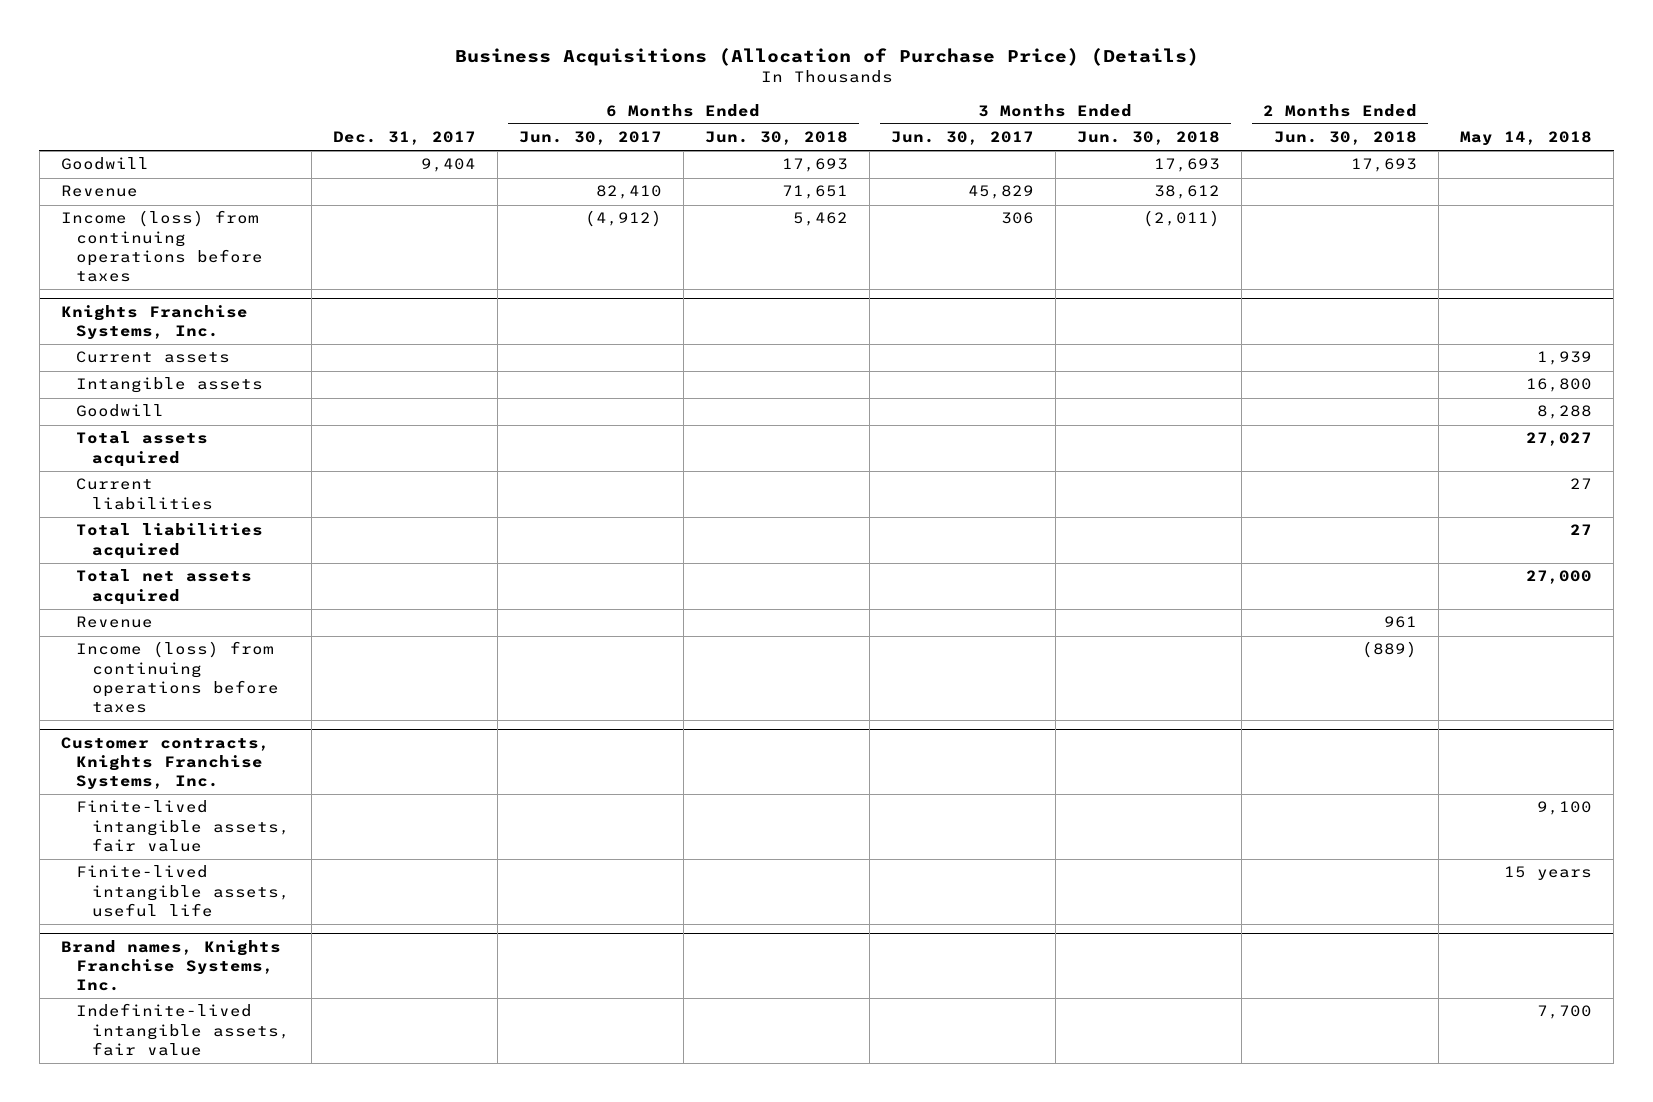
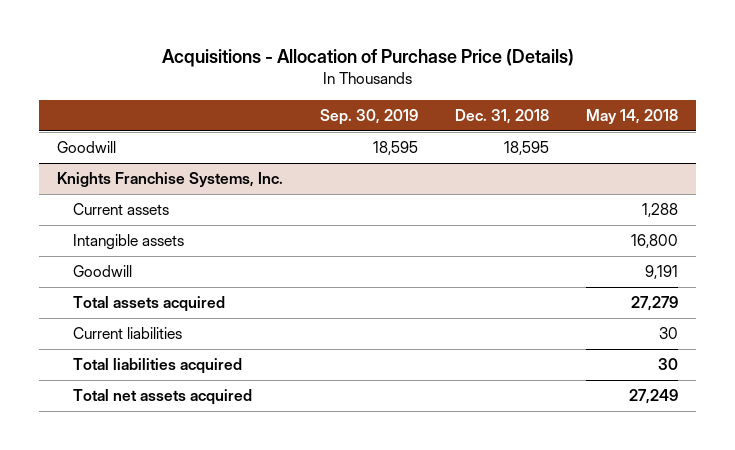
- Business Acquisitions (Allocation of Purchase Price) (Details)
+ Acquisitions - Allocation of Purchase Price (Details)
- | Dec. 31, 2017 | 6 Months Ended Jun. 30, 2017 | 6 Months Ended Jun. 30, 2018 | 3 Months Ended Jun. 30, 2017 | 3 Months Ended Jun. 30, 2018 | 2 Months Ended Jun. 30, 2018 | May 14, 2018
+ | Sep. 30, 2019 | Dec. 31, 2018 | May 14, 2018
- Revenue | | 82,410 | 71,651 | 45,829 | 38,612 | |
- Income (loss) from continuing operations before taxes | | (4,912) | 5,462 | 306 | (2,011) | |
@ Knights Franchise Systems, Inc.
- Current assets | | | | | | | 1,939
+ Current assets | | | 1,288
- Goodwill | | | | | | | 8,288
- Total assets acquired | | | | | | | 27,027
- Current liabilities | | | | | | | 27
- Total liabilities acquired | | | | | | | 27
- Total net assets acquired | | | | | | | 27,000
- Revenue | | | | | | 961 |
- Income (loss) from continuing operations before taxes | | | | | | (889) |
- Customer contracts, Knights Franchise Systems, Inc.
- Finite-lived intangible assets, fair value | | | | | | | 9,100
- Finite-lived intangible assets, useful life | | | | | | | 15 years
- Brand names, Knights Franchise Systems, Inc.
- Indefinite-lived intangible assets, fair value | | | | | | | 7,700
@ Knights Franchise Systems, Inc.
+ Goodwill | | | 9,191
+ Total assets acquired | | | 27,279
+ Current liabilities | | | 30
+ Total liabilities acquired | | | 30
+ Total net assets acquired | | | 27,249

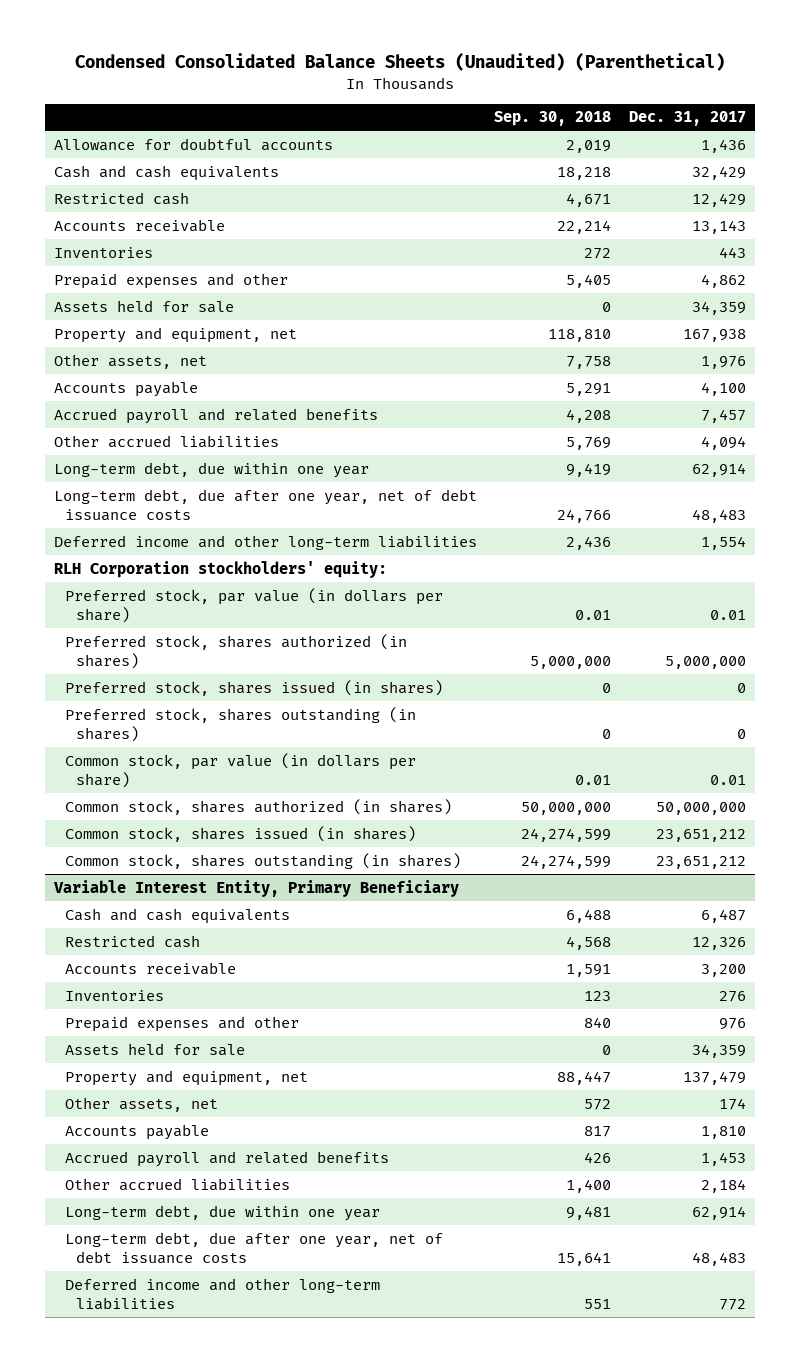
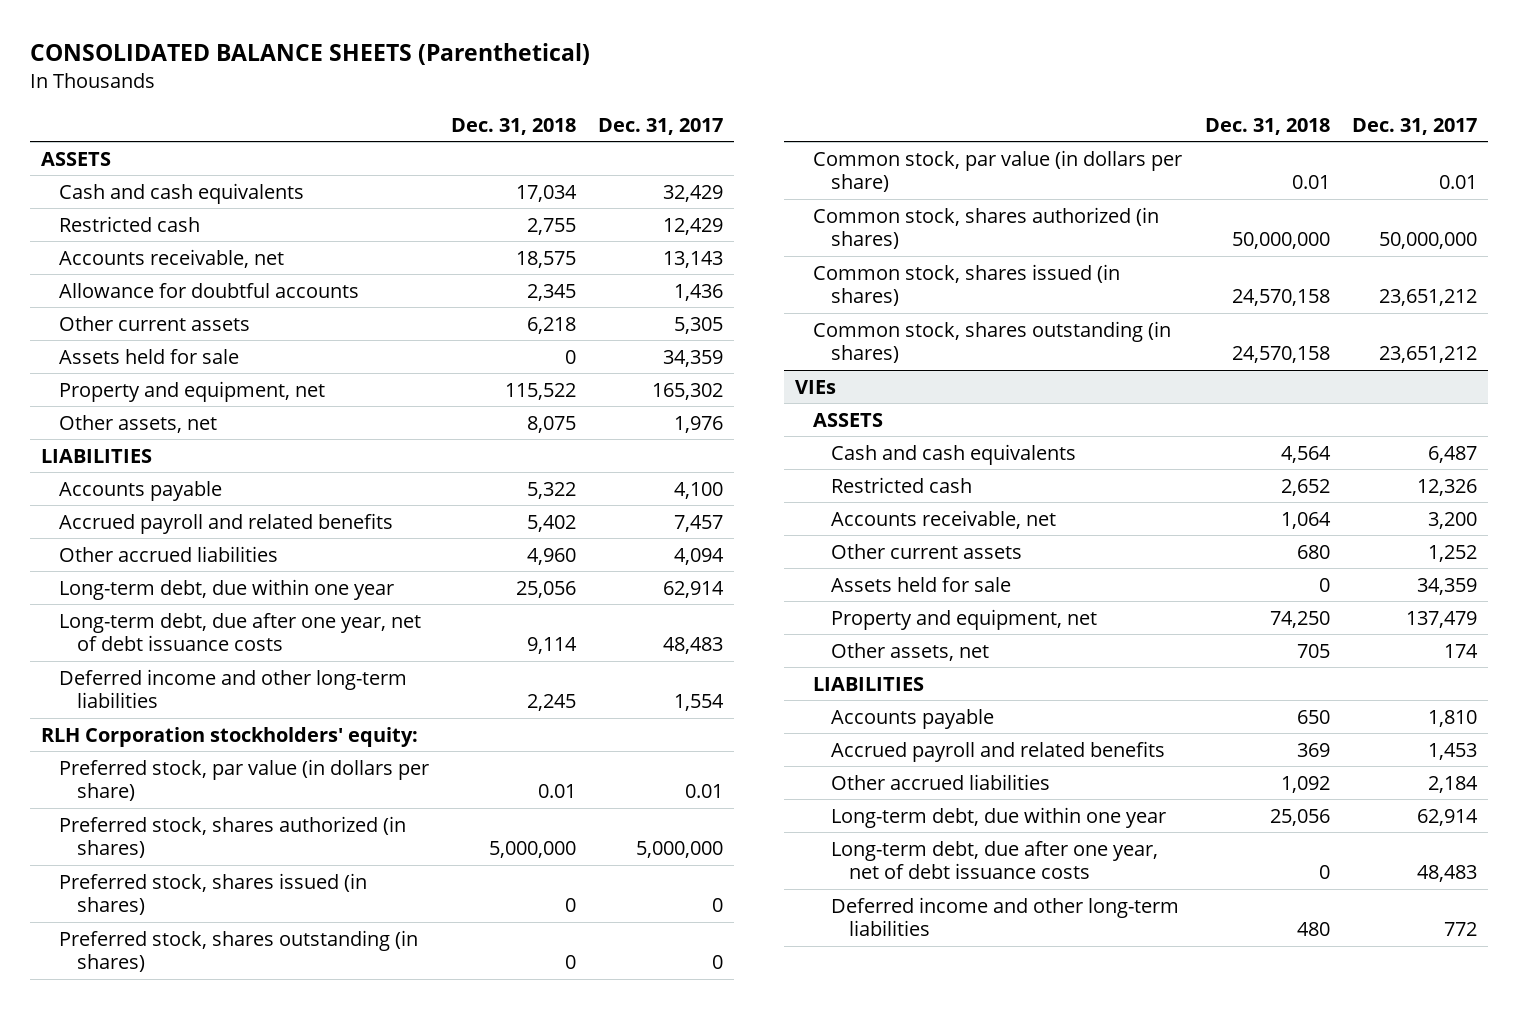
- Condensed Consolidated Balance Sheets (Unaudited) (Parenthetical)
+ CONSOLIDATED BALANCE SHEETS (Parenthetical)
- | Sep. 30, 2018 | Dec. 31, 2017
+ | Dec. 31, 2018 | Dec. 31, 2017
+ ASSETS
- Accounts receivable | 22,214 | 13,143
- Inventories | 272 | 443
- Prepaid expenses and other | 5,405 | 4,862
+ Accounts receivable, net | 18,575 | 13,143
moved down: Allowance for doubtful accounts | 2,345 | 1,436
+ Other current assets | 6,218 | 5,305
- Property and equipment, net | 118,810 | 167,938
+ Property and equipment, net | 115,522 | 165,302
+ LIABILITIES
- Variable Interest Entity, Primary Beneficiary
+ VIEs
+ ASSETS
- Accounts receivable | 1,591 | 3,200
- Inventories | 123 | 276
- Prepaid expenses and other | 840 | 976
+ Accounts receivable, net | 1,064 | 3,200
+ Other current assets | 680 | 1,252
+ LIABILITIES

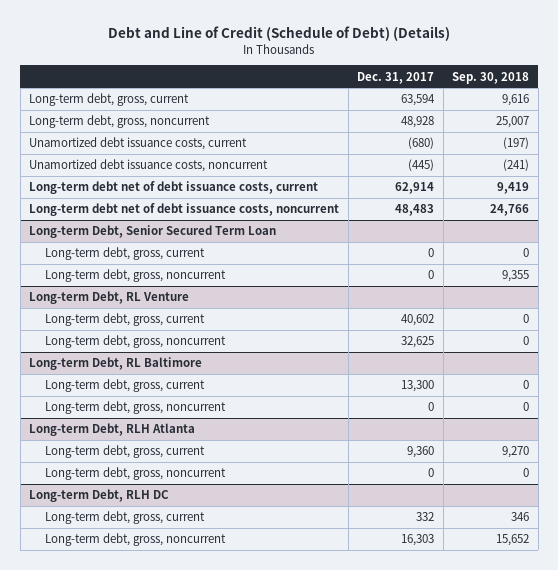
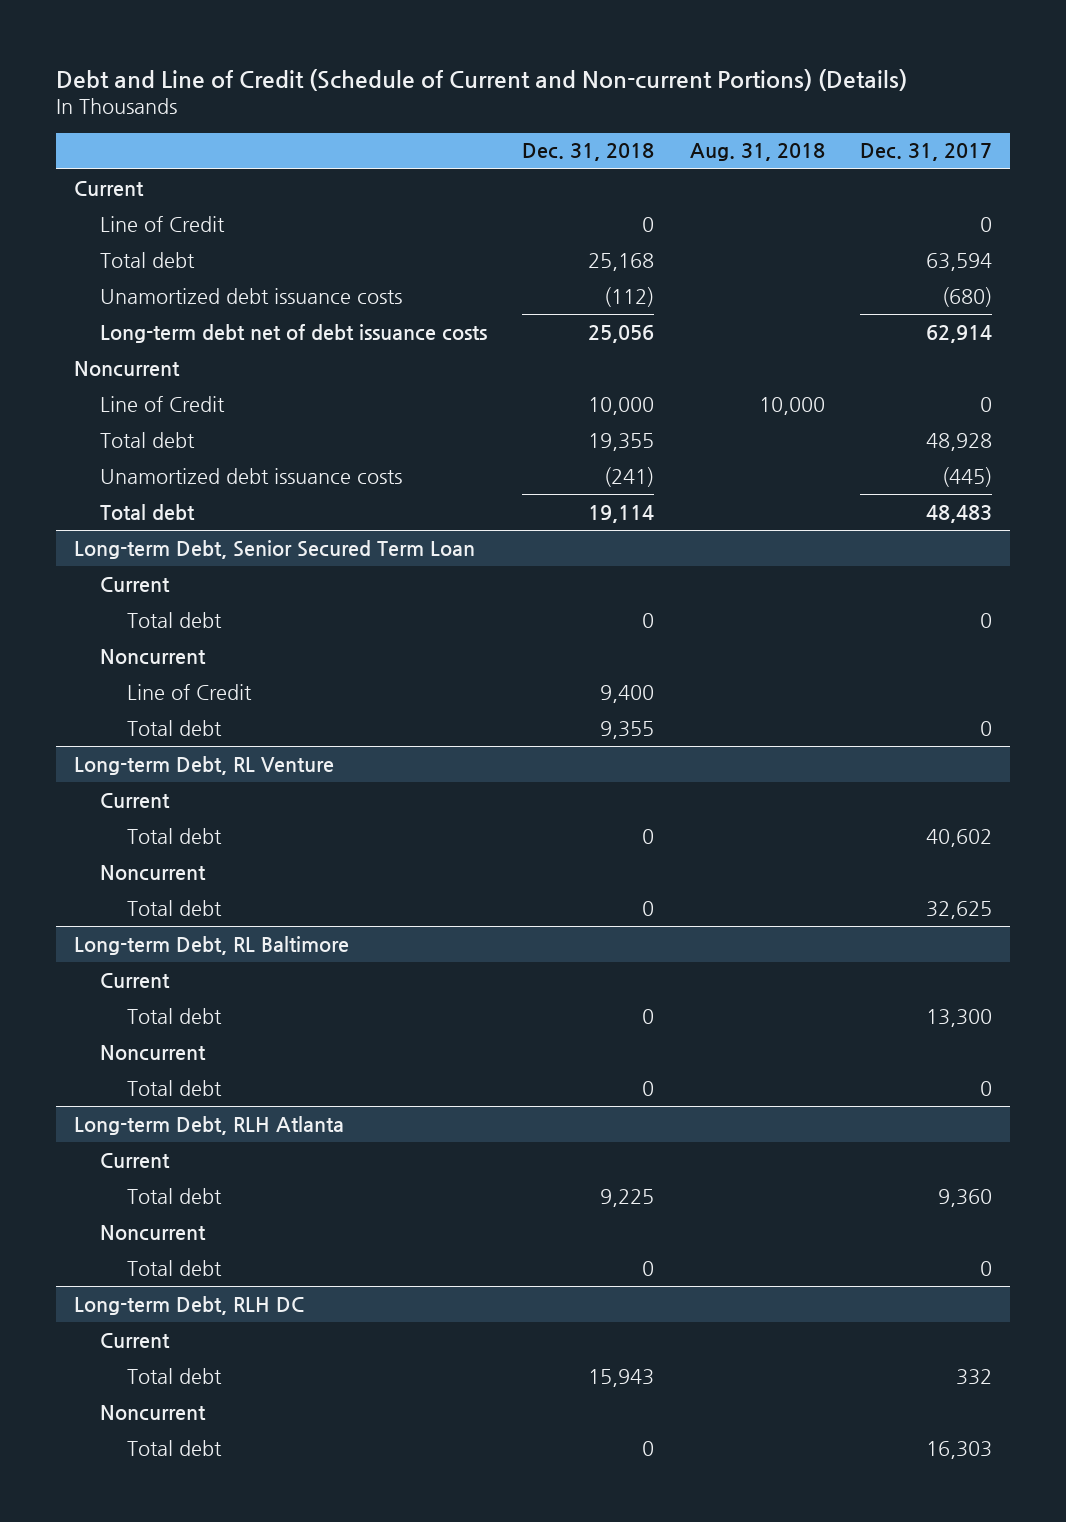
- Debt and Line of Credit (Schedule of Debt) (Details)
+ Debt and Line of Credit (Schedule of Current and Non-current Portions) (Details)
- | Dec. 31, 2017 | Sep. 30, 2018
+ | Dec. 31, 2018 | Aug. 31, 2018 | Dec. 31, 2017
- Long-term debt, gross, current | 63,594 | 9,616
- Long-term debt, gross, noncurrent | 48,928 | 25,007
- Unamortized debt issuance costs, current | (680) | (197)
- Unamortized debt issuance costs, noncurrent | (445) | (241)
- Long-term debt net of debt issuance costs, current | 62,914 | 9,419
- Long-term debt net of debt issuance costs, noncurrent | 48,483 | 24,766
+ Current
+ Line of Credit | 0 | | 0
+ Total debt | 25,168 | | 63,594
+ Unamortized debt issuance costs | (112) | | (680)
+ Long-term debt net of debt issuance costs | 25,056 | | 62,914
+ Noncurrent
+ Line of Credit | 10,000 | 10,000 | 0
+ Total debt | 19,355 | | 48,928
+ Unamortized debt issuance costs | (241) | | (445)
+ Total debt | 19,114 | | 48,483
@ Long-term Debt, Senior Secured Term Loan
- Long-term debt, gross, current | 0 | 0
- Long-term debt, gross, noncurrent | 0 | 9,355
+ Current
+ Total debt | 0 | | 0
+ Noncurrent
+ Line of Credit | 9,400 | |
+ Total debt | 9,355 | | 0
@ Long-term Debt, RL Venture
- Long-term debt, gross, current | 40,602 | 0
- Long-term debt, gross, noncurrent | 32,625 | 0
+ Current
+ Total debt | 0 | | 40,602
+ Noncurrent
+ Total debt | 0 | | 32,625
@ Long-term Debt, RL Baltimore
- Long-term debt, gross, current | 13,300 | 0
- Long-term debt, gross, noncurrent | 0 | 0
+ Current
+ Total debt | 0 | | 13,300
+ Noncurrent
+ Total debt | 0 | | 0
@ Long-term Debt, RLH Atlanta
- Long-term debt, gross, current | 9,360 | 9,270
- Long-term debt, gross, noncurrent | 0 | 0
+ Current
+ Total debt | 9,225 | | 9,360
+ Noncurrent
+ Total debt | 0 | | 0
@ Long-term Debt, RLH DC
- Long-term debt, gross, current | 332 | 346
- Long-term debt, gross, noncurrent | 16,303 | 15,652
+ Current
+ Total debt | 15,943 | | 332
+ Noncurrent
+ Total debt | 0 | | 16,303

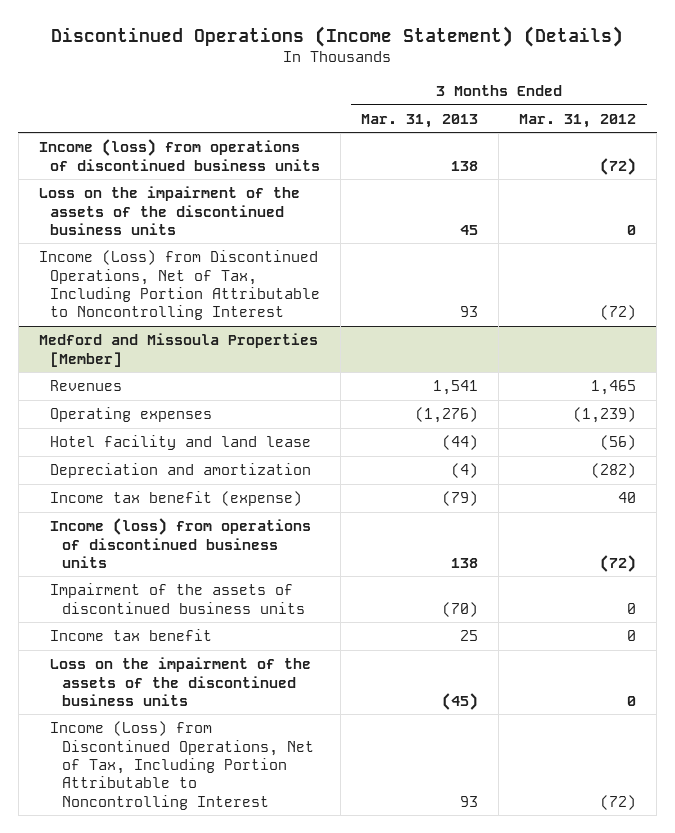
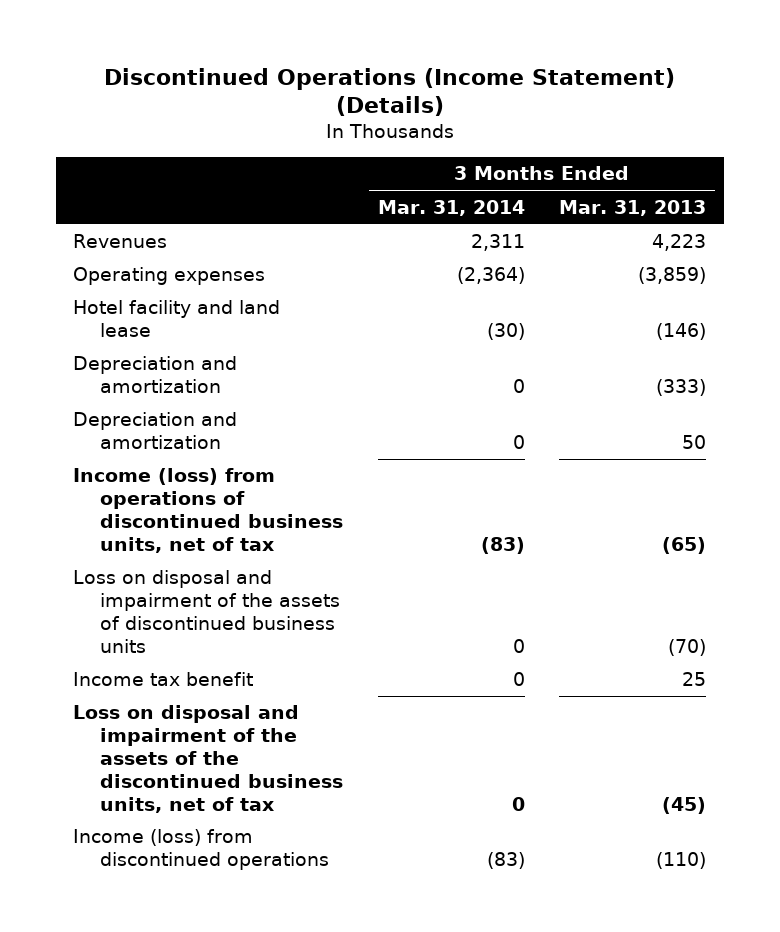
- | 3 Months Ended Mar. 31, 2013 | 3 Months Ended Mar. 31, 2012
+ | 3 Months Ended Mar. 31, 2014 | 3 Months Ended Mar. 31, 2013
- Income (loss) from operations of discontinued business units | 138 | (72)
- Loss on the impairment of the assets of the discontinued business units | 45 | 0
- Income (Loss) from Discontinued Operations, Net of Tax, Including Portion Attributable to Noncontrolling Interest | 93 | (72)
- Medford and Missoula Properties [Member]
- Revenues | 1,541 | 1,465
- Operating expenses | (1,276) | (1,239)
- Hotel facility and land lease | (44) | (56)
- Depreciation and amortization | (4) | (282)
- Income tax benefit (expense) | (79) | 40
- Income (loss) from operations of discontinued business units | 138 | (72)
- Impairment of the assets of discontinued business units | (70) | 0
+ Revenues | 2,311 | 4,223
+ Operating expenses | (2,364) | (3,859)
+ Hotel facility and land lease | (30) | (146)
+ Depreciation and amortization | 0 | (333)
+ Depreciation and amortization | 0 | 50
+ Income (loss) from operations of discontinued business units, net of tax | (83) | (65)
+ Loss on disposal and impairment of the assets of discontinued business units | 0 | (70)
- Loss on the impairment of the assets of the discontinued business units | (45) | 0
- Income (Loss) from Discontinued Operations, Net of Tax, Including Portion Attributable to Noncontrolling Interest | 93 | (72)
+ Loss on disposal and impairment of the assets of the discontinued business units, net of tax | 0 | (45)
+ Income (loss) from discontinued operations | (83) | (110)

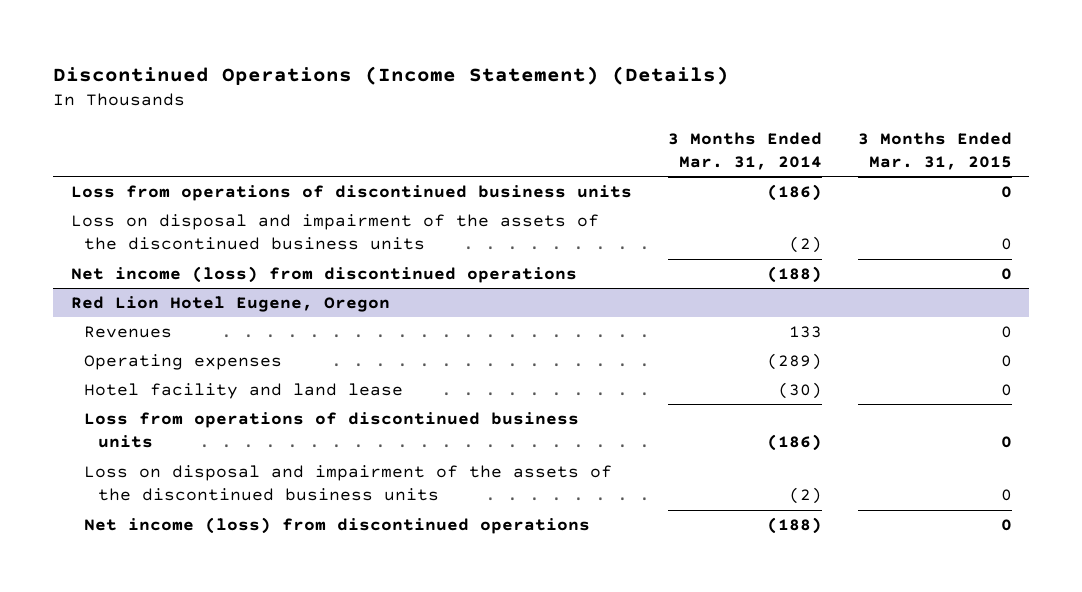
- | 3 Months Ended Mar. 31, 2014 | 3 Months Ended Mar. 31, 2013
+ | 3 Months Ended Mar. 31, 2014 | 3 Months Ended Mar. 31, 2015
- Revenues | 2,311 | 4,223
- Operating expenses | (2,364) | (3,859)
+ Loss from operations of discontinued business units | (186) | 0
+ Loss on disposal and impairment of the assets of the discontinued business units | (2) | 0
+ Net income (loss) from discontinued operations | (188) | 0
+ Red Lion Hotel Eugene, Oregon
+ Revenues | 133 | 0
+ Operating expenses | (289) | 0
- Depreciation and amortization | 0 | (333)
- Depreciation and amortization | 0 | 50
- Income (loss) from operations of discontinued business units, net of tax | (83) | (65)
- Loss on disposal and impairment of the assets of discontinued business units | 0 | (70)
- Income tax benefit | 0 | 25
- Loss on disposal and impairment of the assets of the discontinued business units, net of tax | 0 | (45)
- Income (loss) from discontinued operations | (83) | (110)
+ Loss from operations of discontinued business units | (186) | 0
+ Loss on disposal and impairment of the assets of the discontinued business units | (2) | 0
+ Net income (loss) from discontinued operations | (188) | 0

